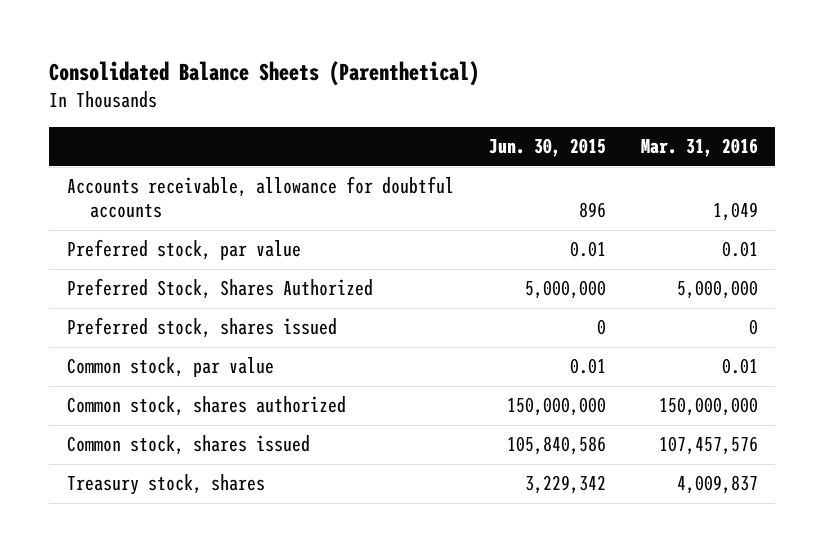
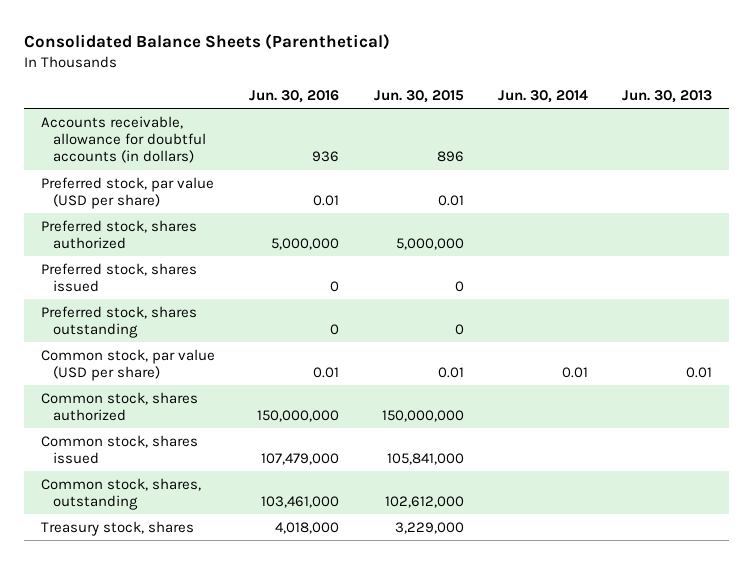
- | Jun. 30, 2015 | Mar. 31, 2016
+ | Jun. 30, 2016 | Jun. 30, 2015 | Jun. 30, 2014 | Jun. 30, 2013
- Accounts receivable, allowance for doubtful accounts | 896 | 1,049
- Preferred stock, par value | 0.01 | 0.01
- Preferred Stock, Shares Authorized | 5,000,000 | 5,000,000
+ Accounts receivable, allowance for doubtful accounts (in dollars) | 936 | 896 | |
+ Preferred stock, par value (USD per share) | 0.01 | 0.01 | |
+ Preferred stock, shares authorized | 5,000,000 | 5,000,000 | |
- Common stock, par value | 0.01 | 0.01
+ Preferred stock, shares outstanding | 0 | 0 | |
+ Common stock, par value (USD per share) | 0.01 | 0.01 | 0.01 | 0.01
- Common stock, shares issued | 105,840,586 | 107,457,576
- Treasury stock, shares | 3,229,342 | 4,009,837
+ Common stock, shares issued | 107,479,000 | 105,841,000 | |
+ Common stock, shares, outstanding | 103,461,000 | 102,612,000 | |
+ Treasury stock, shares | 4,018,000 | 3,229,000 | |

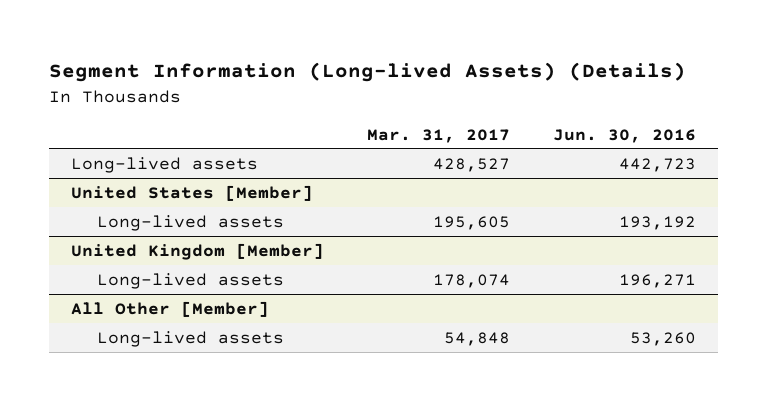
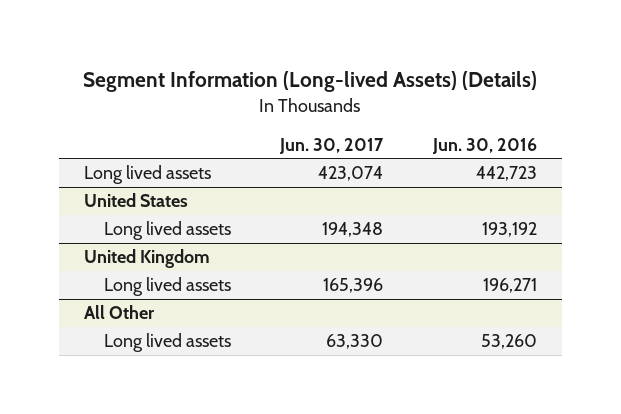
- | Mar. 31, 2017 | Jun. 30, 2016
+ | Jun. 30, 2017 | Jun. 30, 2016
- Long-lived assets | 428,527 | 442,723
- United States [Member]
- Long-lived assets | 195,605 | 193,192
- United Kingdom [Member]
- Long-lived assets | 178,074 | 196,271
- All Other [Member]
- Long-lived assets | 54,848 | 53,260
+ Long lived assets | 423,074 | 442,723
+ United States
+ Long lived assets | 194,348 | 193,192
+ United Kingdom
+ Long lived assets | 165,396 | 196,271
+ All Other
+ Long lived assets | 63,330 | 53,260

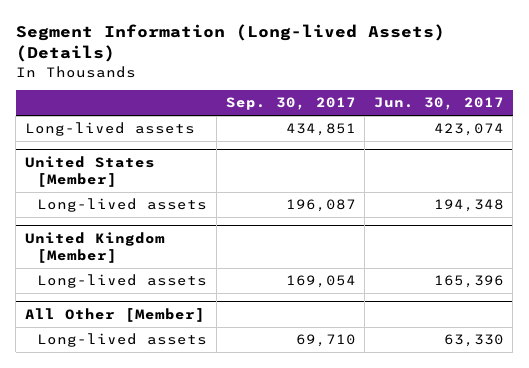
- | Jun. 30, 2017 | Jun. 30, 2016
+ | Sep. 30, 2017 | Jun. 30, 2017
- Long lived assets | 423,074 | 442,723
- United States
- Long lived assets | 194,348 | 193,192
- United Kingdom
- Long lived assets | 165,396 | 196,271
- All Other
- Long lived assets | 63,330 | 53,260
+ Long-lived assets | 434,851 | 423,074
+ United States [Member]
+ Long-lived assets | 196,087 | 194,348
+ United Kingdom [Member]
+ Long-lived assets | 169,054 | 165,396
+ All Other [Member]
+ Long-lived assets | 69,710 | 63,330

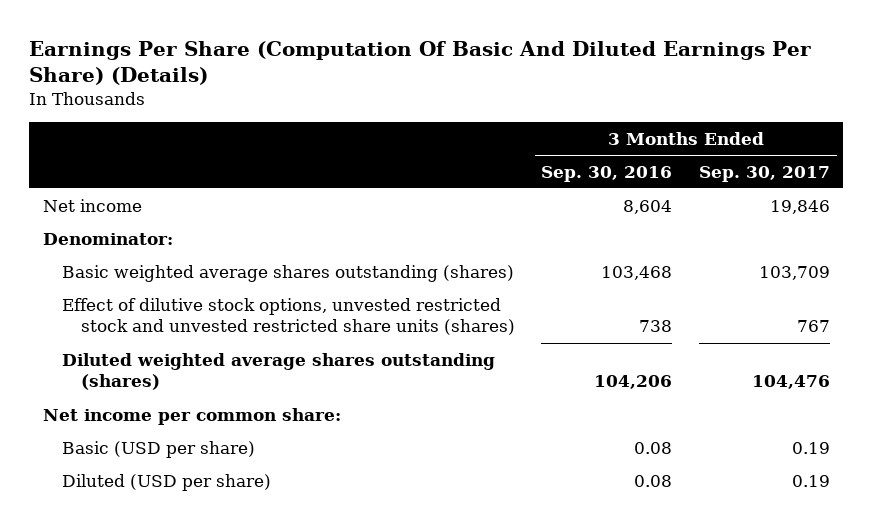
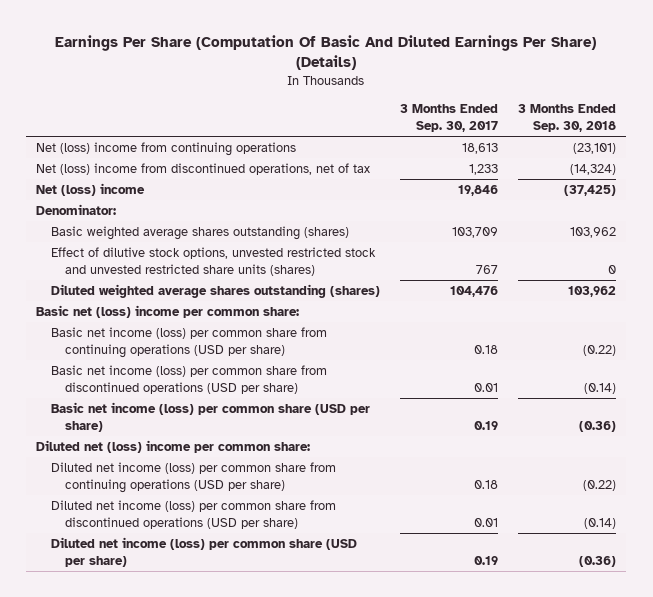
- | 3 Months Ended Sep. 30, 2016 | 3 Months Ended Sep. 30, 2017
+ | 3 Months Ended Sep. 30, 2017 | 3 Months Ended Sep. 30, 2018
- Net income | 8,604 | 19,846
+ Net (loss) income from continuing operations | 18,613 | (23,101)
+ Net (loss) income from discontinued operations, net of tax | 1,233 | (14,324)
+ Net (loss) income | 19,846 | (37,425)
- Net income per common share:
- Basic (USD per share) | 0.08 | 0.19
- Diluted (USD per share) | 0.08 | 0.19
+ Basic net (loss) income per common share:
+ Basic net income (loss) per common share from continuing operations (USD per share) | 0.18 | (0.22)
+ Basic net income (loss) per common share from discontinued operations (USD per share) | 0.01 | (0.14)
+ Basic net income (loss) per common share (USD per share) | 0.19 | (0.36)
+ Diluted net (loss) income per common share:
+ Diluted net income (loss) per common share from continuing operations (USD per share) | 0.18 | (0.22)
+ Diluted net income (loss) per common share from discontinued operations (USD per share) | 0.01 | (0.14)
+ Diluted net income (loss) per common share (USD per share) | 0.19 | (0.36)

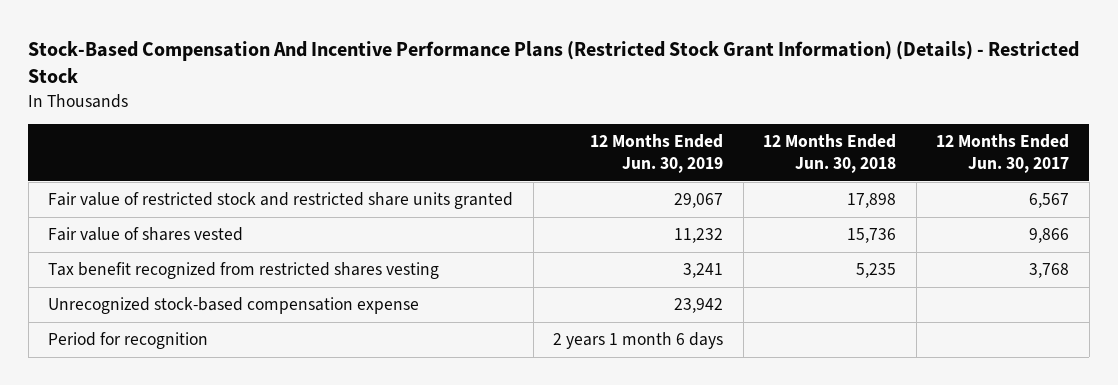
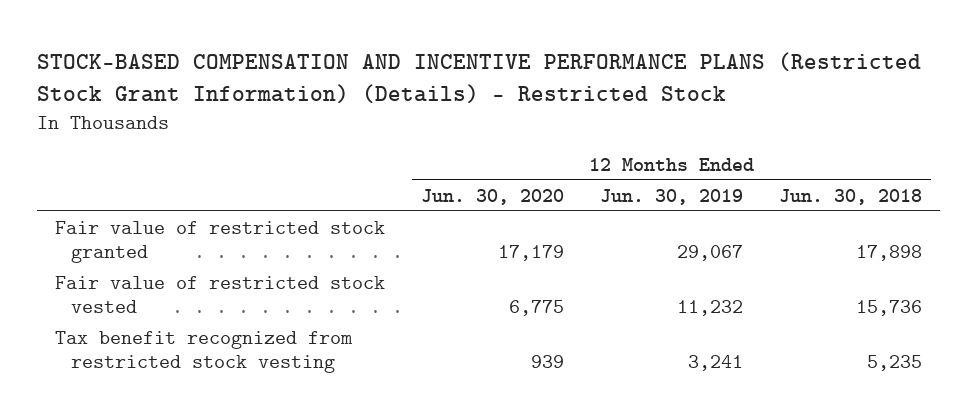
- Stock-Based Compensation And Incentive Performance Plans (Restricted Stock Grant Information) (Details) - Restricted Stock
+ STOCK-BASED COMPENSATION AND INCENTIVE PERFORMANCE PLANS (Restricted Stock Grant Information) (Details) - Restricted Stock
- | 12 Months Ended Jun. 30, 2019 | 12 Months Ended Jun. 30, 2018 | 12 Months Ended Jun. 30, 2017
+ | 12 Months Ended Jun. 30, 2020 | 12 Months Ended Jun. 30, 2019 | 12 Months Ended Jun. 30, 2018
- Fair value of restricted stock and restricted share units granted | 29,067 | 17,898 | 6,567
- Fair value of shares vested | 11,232 | 15,736 | 9,866
- Tax benefit recognized from restricted shares vesting | 3,241 | 5,235 | 3,768
- Unrecognized stock-based compensation expense | 23,942 | |
- Period for recognition | 2 years 1 month 6 days | |
+ Fair value of restricted stock granted | 17,179 | 29,067 | 17,898
+ Fair value of restricted stock vested | 6,775 | 11,232 | 15,736
+ Tax benefit recognized from restricted stock vesting | 939 | 3,241 | 5,235

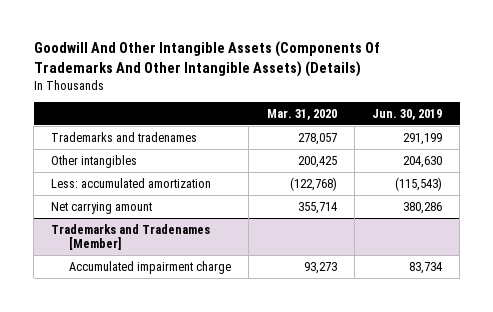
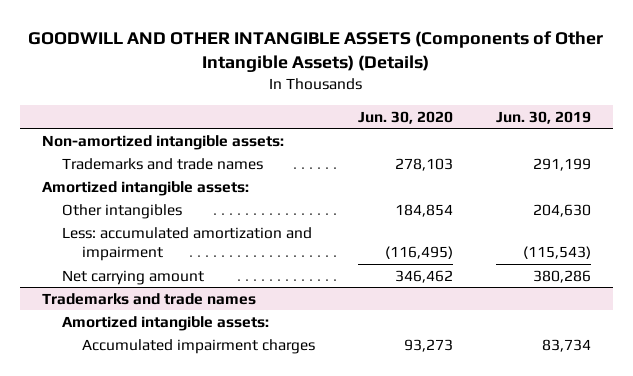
- Goodwill And Other Intangible Assets (Components Of Trademarks And Other Intangible Assets) (Details)
+ GOODWILL AND OTHER INTANGIBLE ASSETS (Components of Other Intangible Assets) (Details)
- | Mar. 31, 2020 | Jun. 30, 2019
+ | Jun. 30, 2020 | Jun. 30, 2019
- Trademarks and tradenames | 278,057 | 291,199
+ Non-amortized intangible assets:
+ Trademarks and trade names | 278,103 | 291,199
+ Amortized intangible assets:
- Less: accumulated amortization | (122,768) | (115,543)
+ Less: accumulated amortization and impairment | (116,495) | (115,543)
- Trademarks and Tradenames [Member]
- Accumulated impairment charge | 93,273 | 83,734
+ Trademarks and trade names
+ Amortized intangible assets:
+ Accumulated impairment charges | 93,273 | 83,734

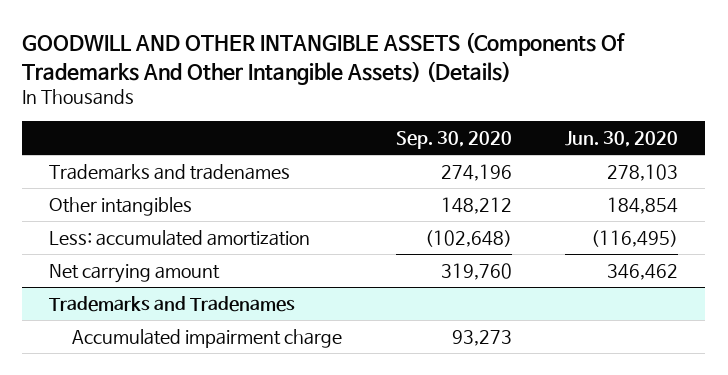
- GOODWILL AND OTHER INTANGIBLE ASSETS (Components of Other Intangible Assets) (Details)
+ GOODWILL AND OTHER INTANGIBLE ASSETS (Components Of Trademarks And Other Intangible Assets) (Details)
- | Jun. 30, 2020 | Jun. 30, 2019
+ | Sep. 30, 2020 | Jun. 30, 2020
- Non-amortized intangible assets:
- Trademarks and trade names | 278,103 | 291,199
- Amortized intangible assets:
+ Trademarks and tradenames | 274,196 | 278,103
- Less: accumulated amortization and impairment | (116,495) | (115,543)
+ Less: accumulated amortization | (102,648) | (116,495)
- Trademarks and trade names
- Amortized intangible assets:
- Accumulated impairment charges | 93,273 | 83,734
+ Trademarks and Tradenames
+ Accumulated impairment charge | 93,273 |

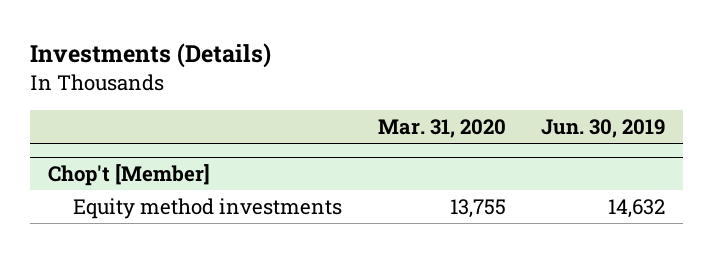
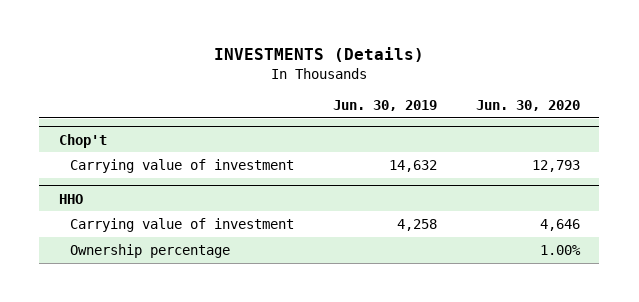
- Investments (Details)
+ INVESTMENTS (Details)
- | Mar. 31, 2020 | Jun. 30, 2019
+ | Jun. 30, 2019 | Jun. 30, 2020
- Chop't [Member]
- Equity method investments | 13,755 | 14,632
+ Chop't
+ Carrying value of investment | 14,632 | 12,793
+ HHO
+ Carrying value of investment | 4,258 | 4,646
+ Ownership percentage | | 1.00%

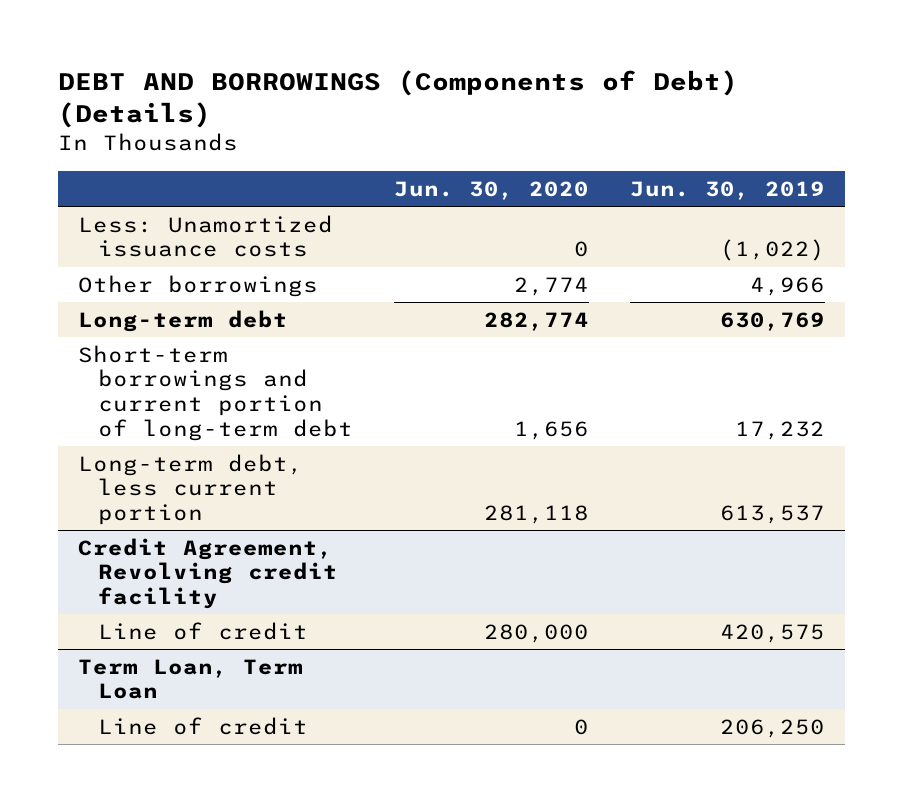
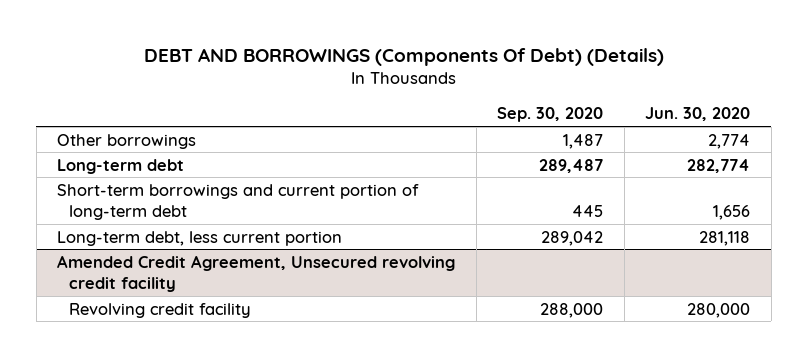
- DEBT AND BORROWINGS (Components of Debt) (Details)
+ DEBT AND BORROWINGS (Components Of Debt) (Details)
- | Jun. 30, 2020 | Jun. 30, 2019
+ | Sep. 30, 2020 | Jun. 30, 2020
- Less: Unamortized issuance costs | 0 | (1,022)
- Credit Agreement, Revolving credit facility
- Line of credit | 280,000 | 420,575
- Term Loan, Term Loan
- Line of credit | 0 | 206,250
+ Amended Credit Agreement, Unsecured revolving credit facility
+ Revolving credit facility | 288,000 | 280,000

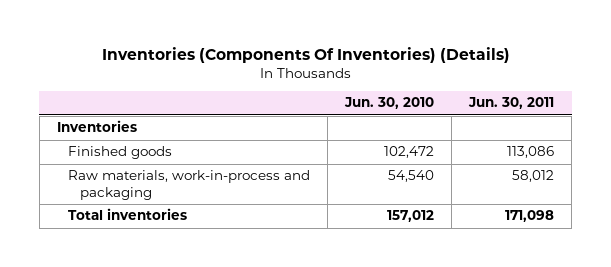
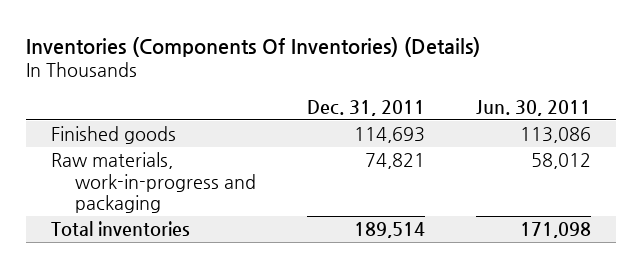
- | Jun. 30, 2010 | Jun. 30, 2011
+ | Dec. 31, 2011 | Jun. 30, 2011
- Inventories
- Raw materials, work-in-process and packaging | 54,540 | 58,012
+ Raw materials, work-in-progress and packaging | 74,821 | 58,012

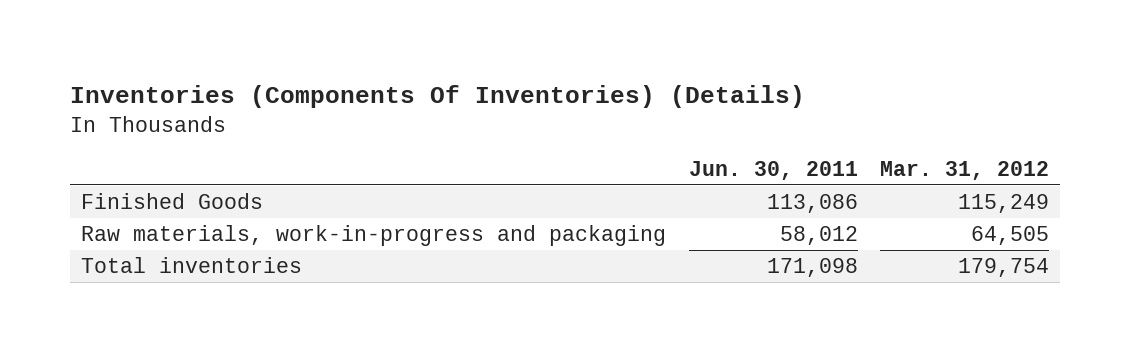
- | Dec. 31, 2011 | Jun. 30, 2011
+ | Jun. 30, 2011 | Mar. 31, 2012
- Finished goods | 114,693 | 113,086
+ Finished Goods | 113,086 | 115,249

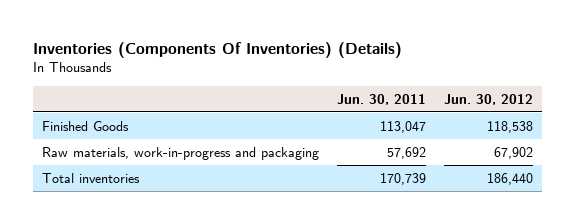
- | Jun. 30, 2011 | Mar. 31, 2012
+ | Jun. 30, 2011 | Jun. 30, 2012
- Finished Goods | 113,086 | 115,249
- Raw materials, work-in-progress and packaging | 58,012 | 64,505
- Total inventories | 171,098 | 179,754
+ Finished Goods | 113,047 | 118,538
+ Raw materials, work-in-progress and packaging | 57,692 | 67,902
+ Total inventories | 170,739 | 186,440

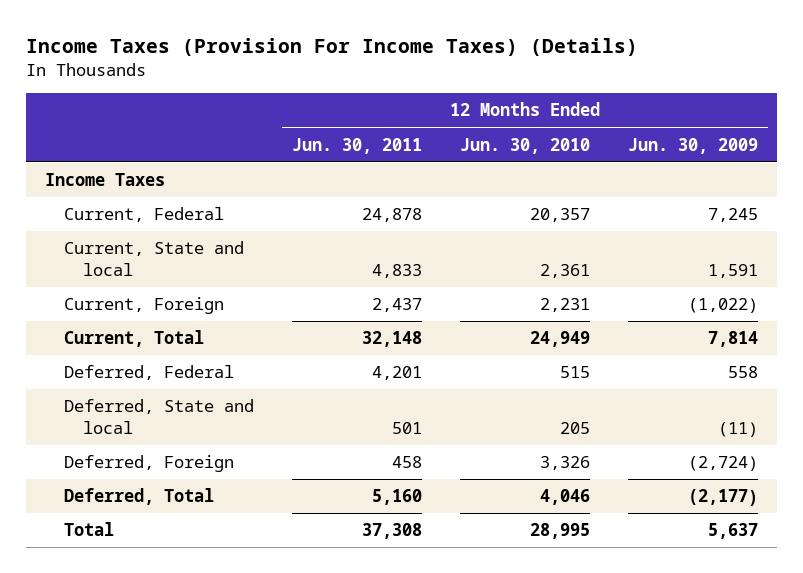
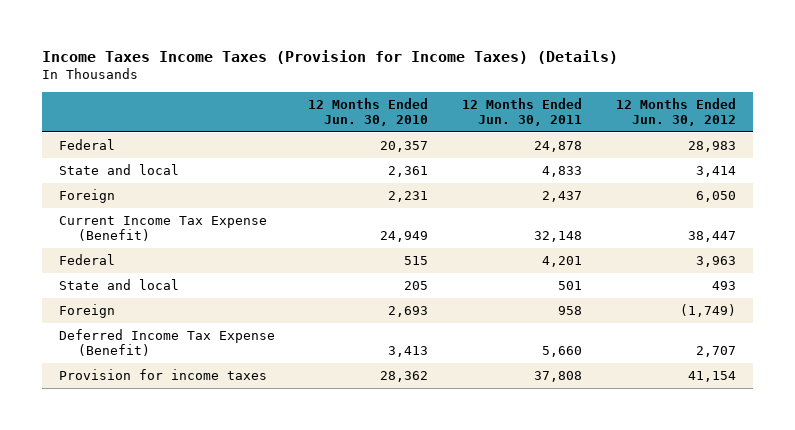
- Income Taxes (Provision For Income Taxes) (Details)
+ Income Taxes Income Taxes (Provision for Income Taxes) (Details)
- | 12 Months Ended Jun. 30, 2011 | 12 Months Ended Jun. 30, 2010 | 12 Months Ended Jun. 30, 2009
+ | 12 Months Ended Jun. 30, 2010 | 12 Months Ended Jun. 30, 2011 | 12 Months Ended Jun. 30, 2012
- Income Taxes
- Current, Federal | 24,878 | 20,357 | 7,245
- Current, State and local | 4,833 | 2,361 | 1,591
- Current, Foreign | 2,437 | 2,231 | (1,022)
- Current, Total | 32,148 | 24,949 | 7,814
- Deferred, Federal | 4,201 | 515 | 558
- Deferred, State and local | 501 | 205 | (11)
- Deferred, Foreign | 458 | 3,326 | (2,724)
- Deferred, Total | 5,160 | 4,046 | (2,177)
- Total | 37,308 | 28,995 | 5,637
+ Federal | 20,357 | 24,878 | 28,983
+ State and local | 2,361 | 4,833 | 3,414
+ Foreign | 2,231 | 2,437 | 6,050
+ Current Income Tax Expense (Benefit) | 24,949 | 32,148 | 38,447
+ Federal | 515 | 4,201 | 3,963
+ State and local | 205 | 501 | 493
+ Foreign | 2,693 | 958 | (1,749)
+ Deferred Income Tax Expense (Benefit) | 3,413 | 5,660 | 2,707
+ Provision for income taxes | 28,362 | 37,808 | 41,154

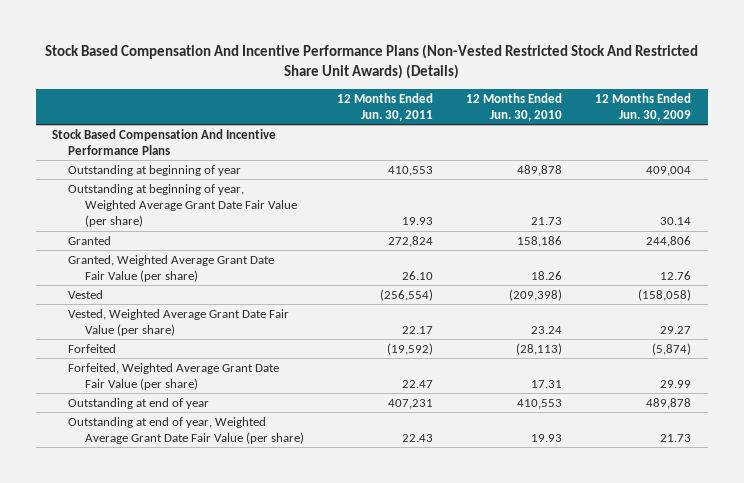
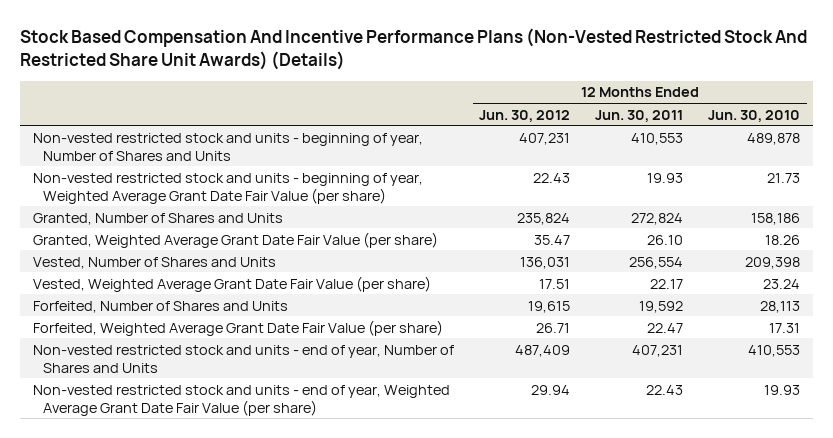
- | 12 Months Ended Jun. 30, 2011 | 12 Months Ended Jun. 30, 2010 | 12 Months Ended Jun. 30, 2009
+ | 12 Months Ended Jun. 30, 2012 | 12 Months Ended Jun. 30, 2011 | 12 Months Ended Jun. 30, 2010
- Stock Based Compensation And Incentive Performance Plans
- Outstanding at beginning of year | 410,553 | 489,878 | 409,004
- Outstanding at beginning of year, Weighted Average Grant Date Fair Value (per share) | 19.93 | 21.73 | 30.14
- Granted | 272,824 | 158,186 | 244,806
+ Non-vested restricted stock and units - beginning of year, Number of Shares and Units | 407,231 | 410,553 | 489,878
+ Non-vested restricted stock and units - beginning of year, Weighted Average Grant Date Fair Value (per share) | 22.43 | 19.93 | 21.73
+ Granted, Number of Shares and Units | 235,824 | 272,824 | 158,186
- Vested | (256,554) | (209,398) | (158,058)
+ Vested, Number of Shares and Units | 136,031 | 256,554 | 209,398
- Forfeited | (19,592) | (28,113) | (5,874)
+ Forfeited, Number of Shares and Units | 19,615 | 19,592 | 28,113
- Outstanding at end of year | 407,231 | 410,553 | 489,878
- Outstanding at end of year, Weighted Average Grant Date Fair Value (per share) | 22.43 | 19.93 | 21.73
+ Non-vested restricted stock and units - end of year, Number of Shares and Units | 487,409 | 407,231 | 410,553
+ Non-vested restricted stock and units - end of year, Weighted Average Grant Date Fair Value (per share) | 29.94 | 22.43 | 19.93

